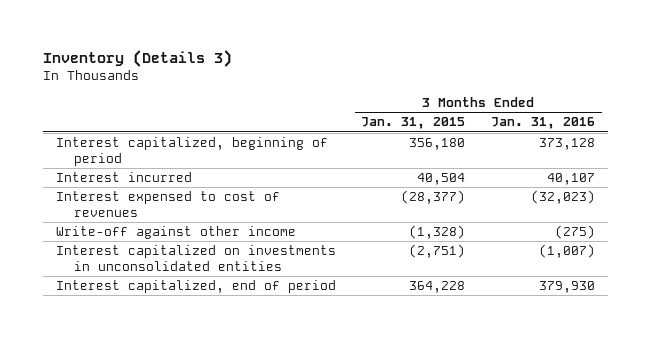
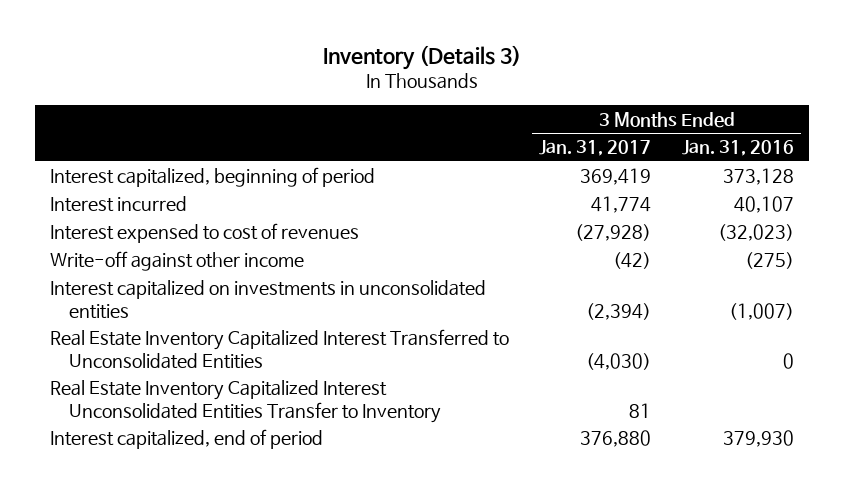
- | 3 Months Ended Jan. 31, 2015 | 3 Months Ended Jan. 31, 2016
+ | 3 Months Ended Jan. 31, 2017 | 3 Months Ended Jan. 31, 2016
+ Real Estate Inventory Capitalized Interest Transferred to Unconsolidated Entities | (4,030) | 0
+ Real Estate Inventory Capitalized Interest Unconsolidated Entities Transfer to Inventory | 81 |

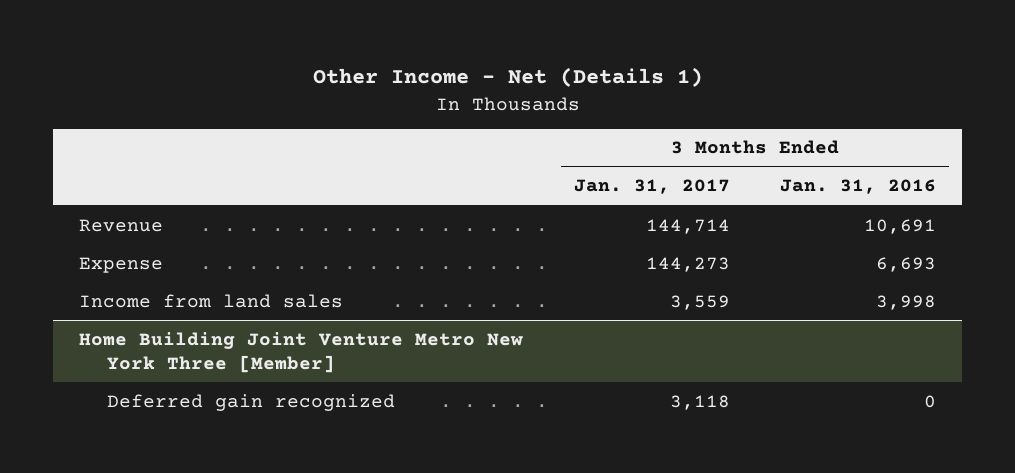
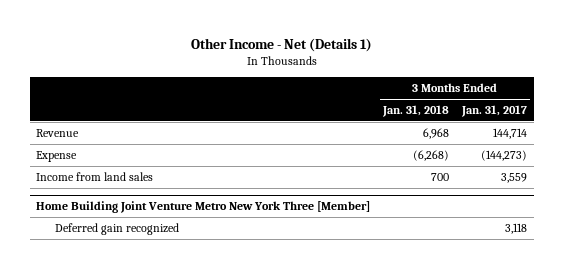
- | 3 Months Ended Jan. 31, 2017 | 3 Months Ended Jan. 31, 2016
+ | 3 Months Ended Jan. 31, 2018 | 3 Months Ended Jan. 31, 2017
- Expense | 144,273 | 6,693
+ Expense | (6,268) | (144,273)

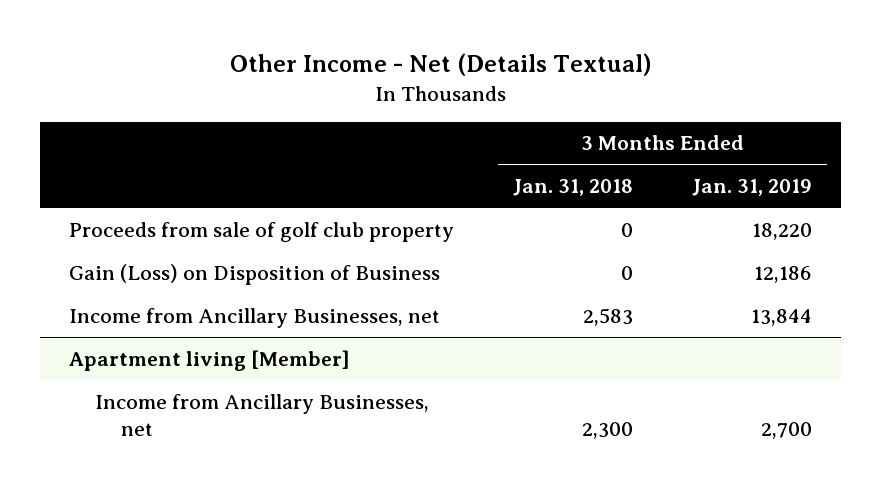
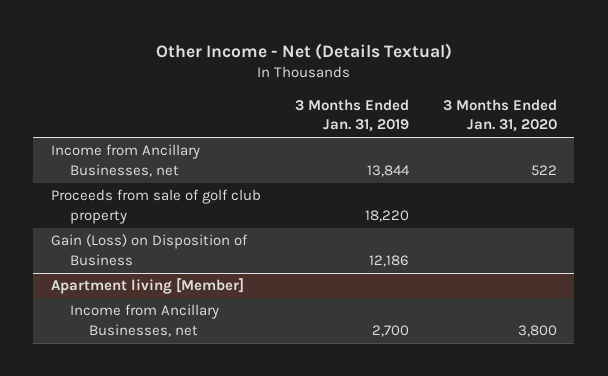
- | 3 Months Ended Jan. 31, 2018 | 3 Months Ended Jan. 31, 2019
+ | 3 Months Ended Jan. 31, 2019 | 3 Months Ended Jan. 31, 2020
moved up: Income from Ancillary Businesses, net | 13,844 | 522

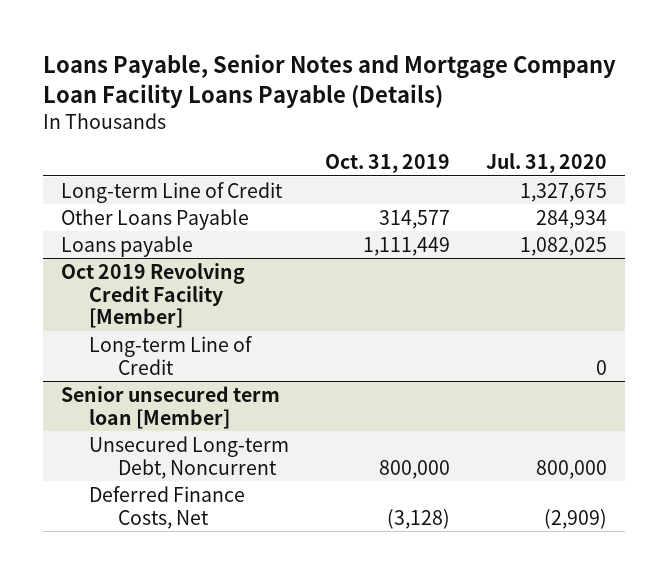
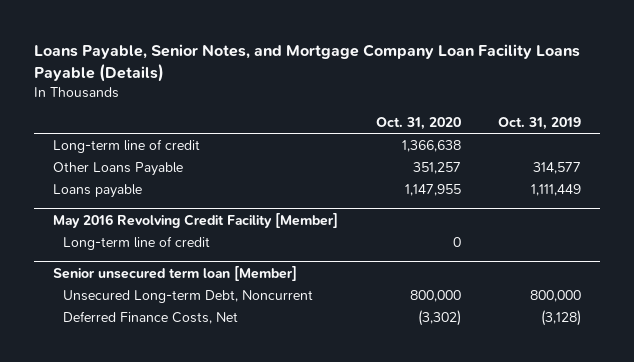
- Loans Payable, Senior Notes and Mortgage Company Loan Facility Loans Payable (Details)
+ Loans Payable, Senior Notes, and Mortgage Company Loan Facility Loans Payable (Details)
- | Oct. 31, 2019 | Jul. 31, 2020
+ | Oct. 31, 2020 | Oct. 31, 2019
- Long-term Line of Credit | | 1,327,675
+ Long-term line of credit | 1,366,638 |
- Oct 2019 Revolving Credit Facility [Member]
- Long-term Line of Credit | | 0
+ May 2016 Revolving Credit Facility [Member]
+ Long-term line of credit | 0 |

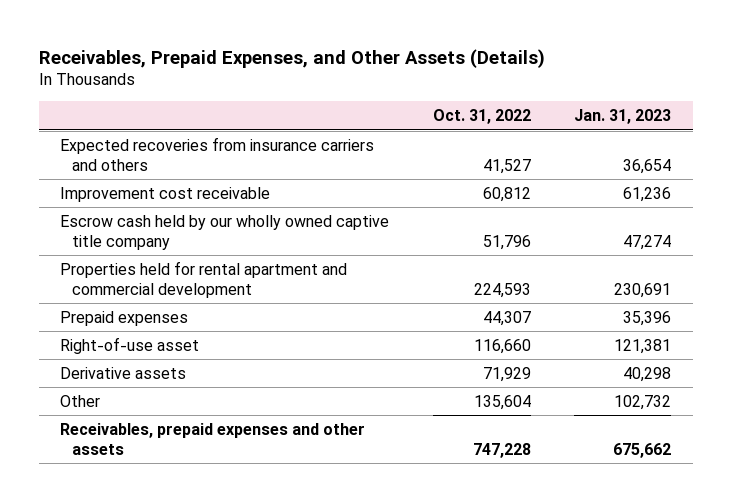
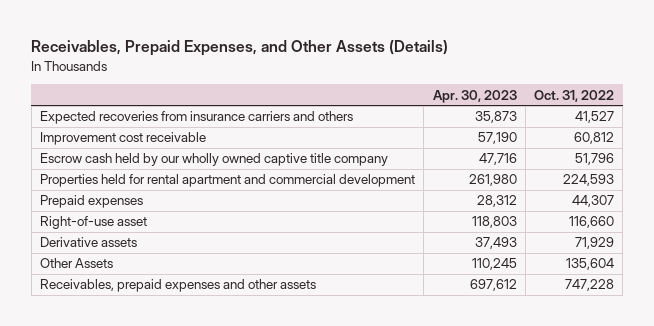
- | Oct. 31, 2022 | Jan. 31, 2023
+ | Apr. 30, 2023 | Oct. 31, 2022
- Other | 135,604 | 102,732
+ Other Assets | 110,245 | 135,604

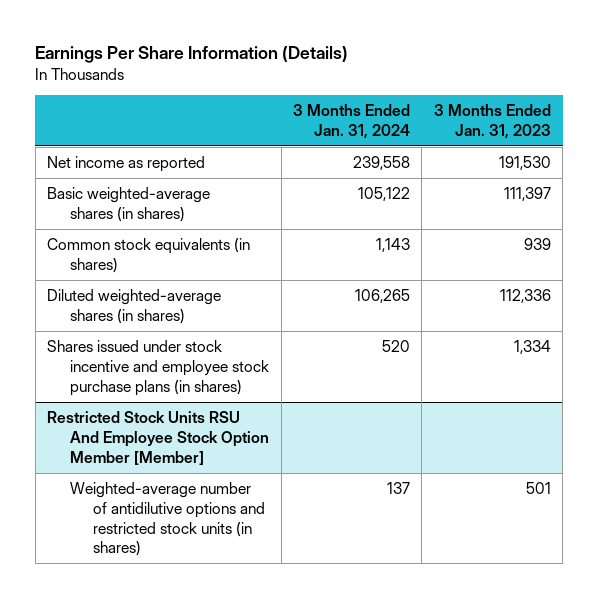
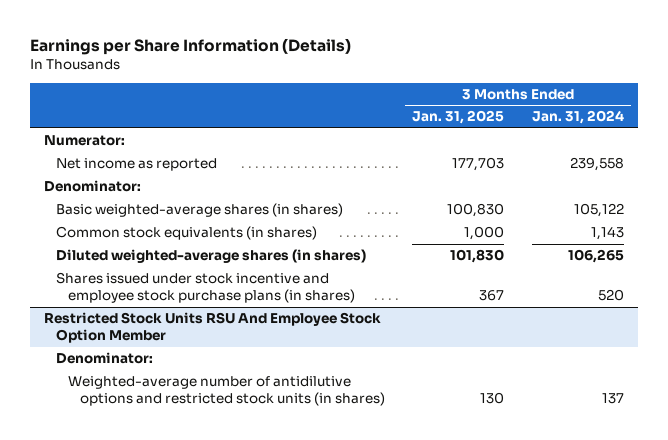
- Earnings Per Share Information (Details)
+ Earnings per Share Information (Details)
- | 3 Months Ended Jan. 31, 2024 | 3 Months Ended Jan. 31, 2023
+ | 3 Months Ended Jan. 31, 2025 | 3 Months Ended Jan. 31, 2024
+ Numerator:
+ Denominator:
- Restricted Stock Units RSU And Employee Stock Option Member [Member]
+ Restricted Stock Units RSU And Employee Stock Option Member
+ Denominator:

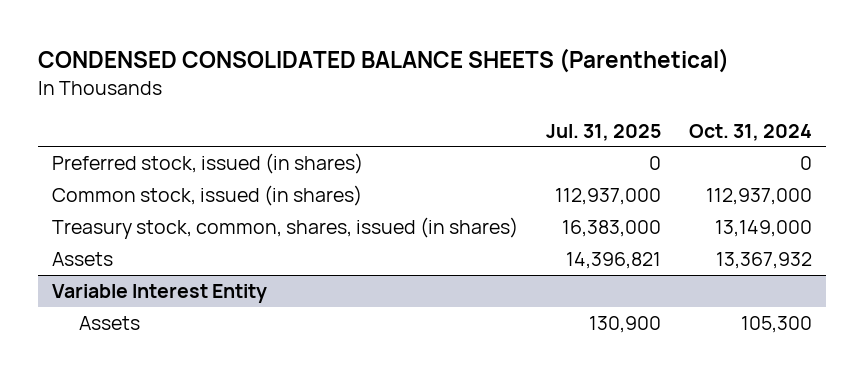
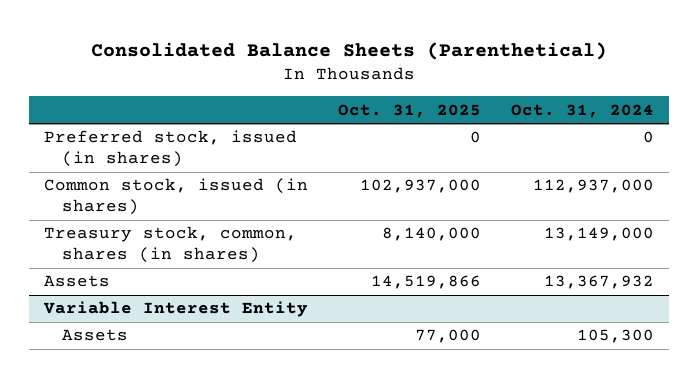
- CONDENSED CONSOLIDATED BALANCE SHEETS (Parenthetical)
+ Consolidated Balance Sheets (Parenthetical)
- | Jul. 31, 2025 | Oct. 31, 2024
+ | Oct. 31, 2025 | Oct. 31, 2024
- Treasury stock, common, shares, issued (in shares) | 16,383,000 | 13,149,000
+ Treasury stock, common, shares (in shares) | 8,140,000 | 13,149,000

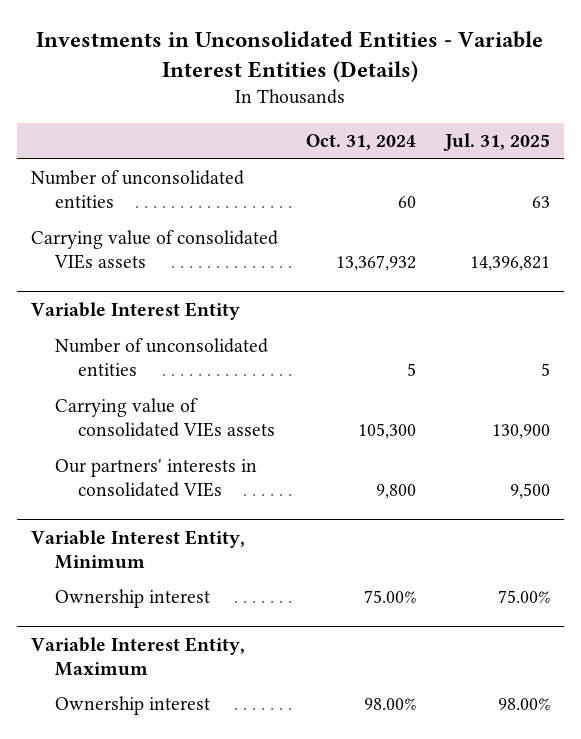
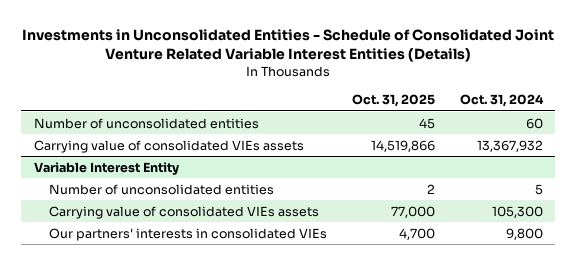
- Investments in Unconsolidated Entities - Variable Interest Entities (Details)
+ Investments in Unconsolidated Entities - Schedule of Consolidated Joint Venture Related Variable Interest Entities (Details)
- | Oct. 31, 2024 | Jul. 31, 2025
+ | Oct. 31, 2025 | Oct. 31, 2024
- Variable Interest Entity, Minimum
- Ownership interest | 75.00% | 75.00%
- Variable Interest Entity, Maximum
- Ownership interest | 98.00% | 98.00%

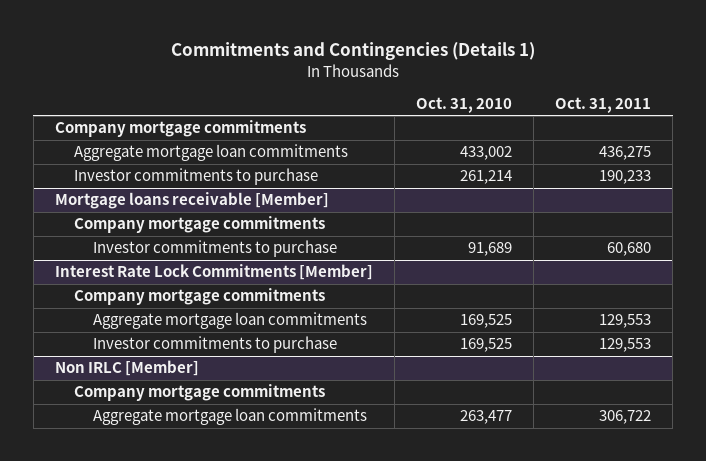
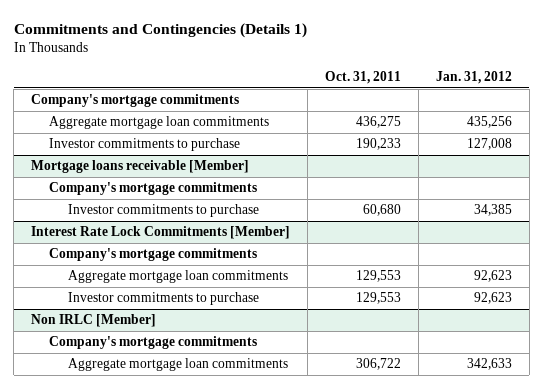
- | Oct. 31, 2010 | Oct. 31, 2011
+ | Oct. 31, 2011 | Jan. 31, 2012
- Company mortgage commitments
+ Company's mortgage commitments
@ Mortgage loans receivable [Member]
- Company mortgage commitments
+ Company's mortgage commitments
@ Interest Rate Lock Commitments [Member]
- Company mortgage commitments
+ Company's mortgage commitments
@ Non IRLC [Member]
- Company mortgage commitments
+ Company's mortgage commitments

